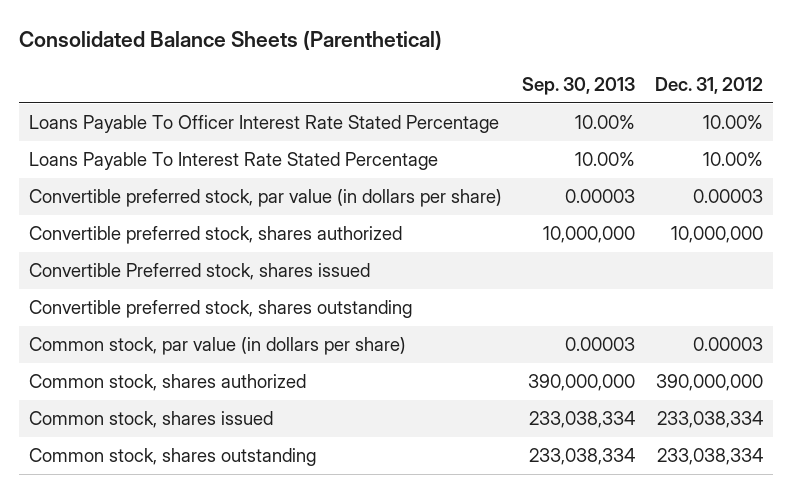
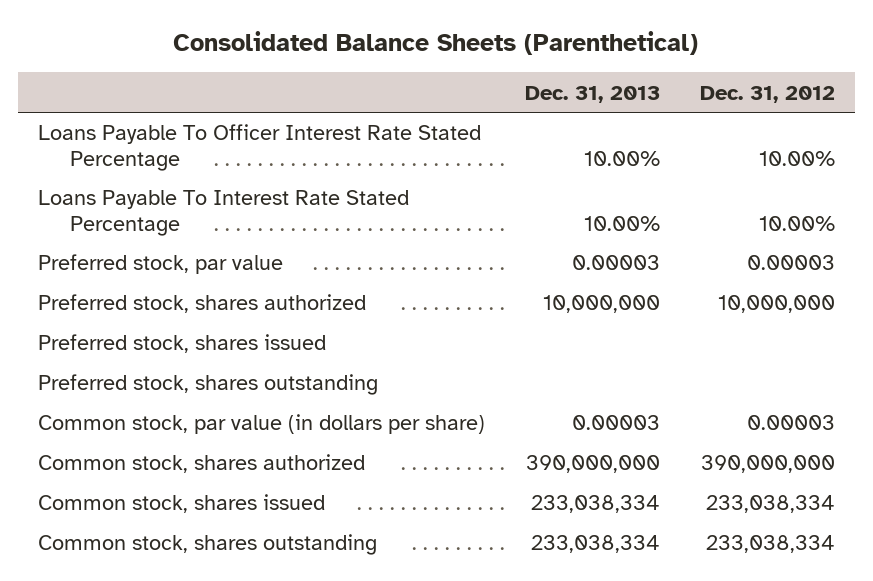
- | Sep. 30, 2013 | Dec. 31, 2012
+ | Dec. 31, 2013 | Dec. 31, 2012
- Convertible preferred stock, par value (in dollars per share) | 0.00003 | 0.00003
- Convertible preferred stock, shares authorized | 10,000,000 | 10,000,000
- Convertible Preferred stock, shares issued
- Convertible preferred stock, shares outstanding
+ Preferred stock, par value | 0.00003 | 0.00003
+ Preferred stock, shares authorized | 10,000,000 | 10,000,000
+ Preferred stock, shares issued
+ Preferred stock, shares outstanding

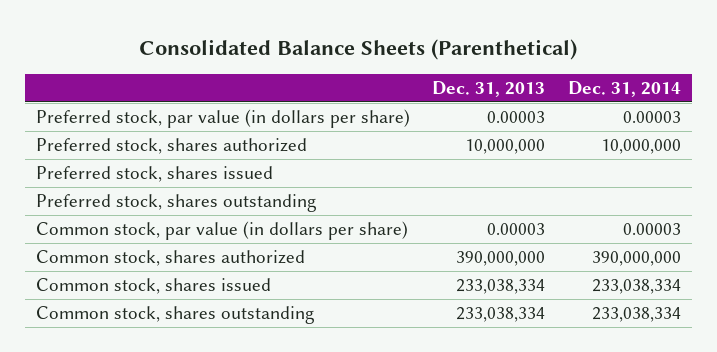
- | Dec. 31, 2013 | Dec. 31, 2012
+ | Dec. 31, 2013 | Dec. 31, 2014
- Loans Payable To Officer Interest Rate Stated Percentage | 10.00% | 10.00%
- Loans Payable To Interest Rate Stated Percentage | 10.00% | 10.00%
- Preferred stock, par value | 0.00003 | 0.00003
+ Preferred stock, par value (in dollars per share) | 0.00003 | 0.00003

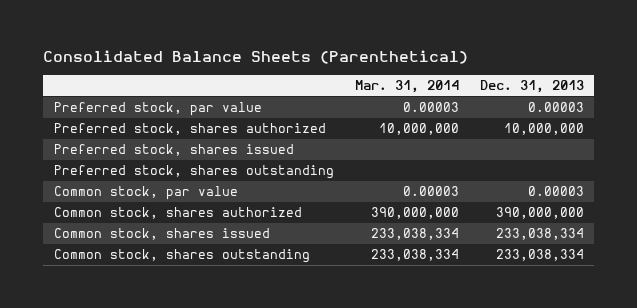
- | Dec. 31, 2013 | Dec. 31, 2014
+ | Mar. 31, 2014 | Dec. 31, 2013
- Preferred stock, par value (in dollars per share) | 0.00003 | 0.00003
+ Preferred stock, par value | 0.00003 | 0.00003
- Common stock, par value (in dollars per share) | 0.00003 | 0.00003
+ Common stock, par value | 0.00003 | 0.00003

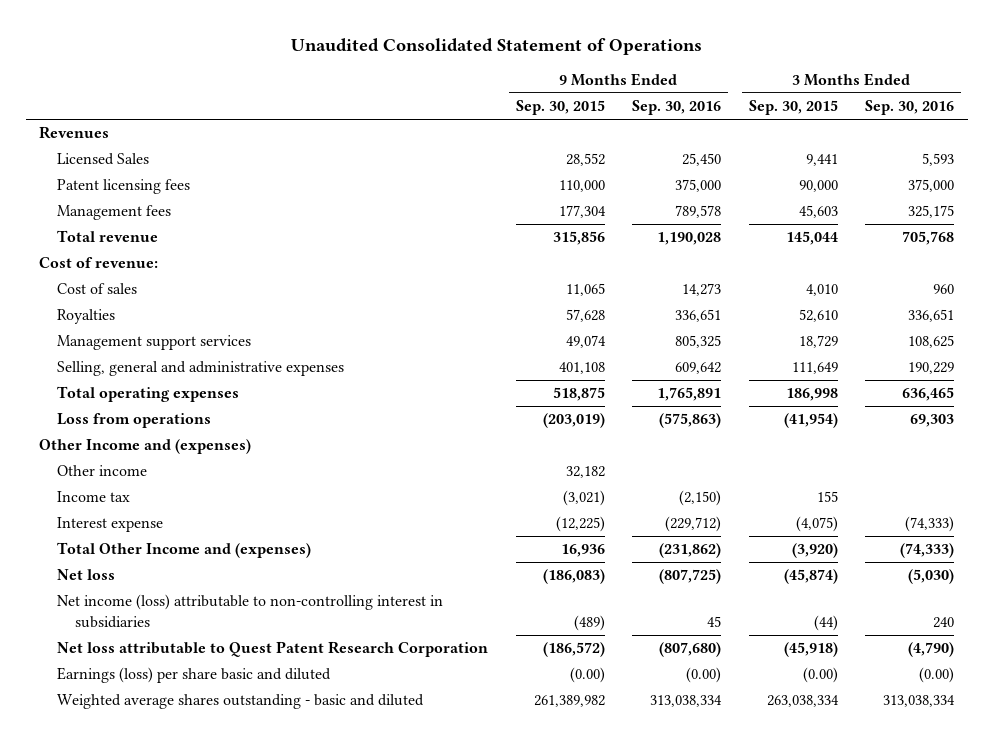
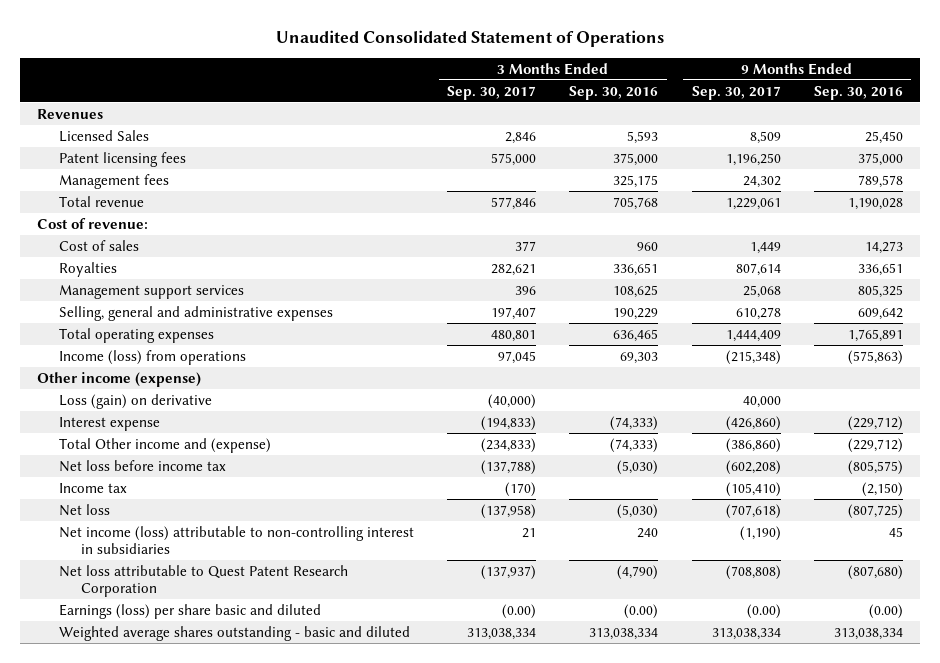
- | 9 Months Ended Sep. 30, 2015 | 9 Months Ended Sep. 30, 2016 | 3 Months Ended Sep. 30, 2015 | 3 Months Ended Sep. 30, 2016
+ | 3 Months Ended Sep. 30, 2017 | 3 Months Ended Sep. 30, 2016 | 9 Months Ended Sep. 30, 2017 | 9 Months Ended Sep. 30, 2016
- Loss from operations | (203,019) | (575,863) | (41,954) | 69,303
- Other Income and (expenses)
- Other income | 32,182 | | |
+ Income (loss) from operations | 97,045 | 69,303 | (215,348) | (575,863)
+ Other income (expense)
+ Loss (gain) on derivative | (40,000) | | 40,000 |
- Total Other Income and (expenses) | 16,936 | (231,862) | (3,920) | (74,333)
+ Total Other income and (expense) | (234,833) | (74,333) | (386,860) | (229,712)
+ Net loss before income tax | (137,788) | (5,030) | (602,208) | (805,575)
moved down: Income tax | (170) | | (105,410) | (2,150)

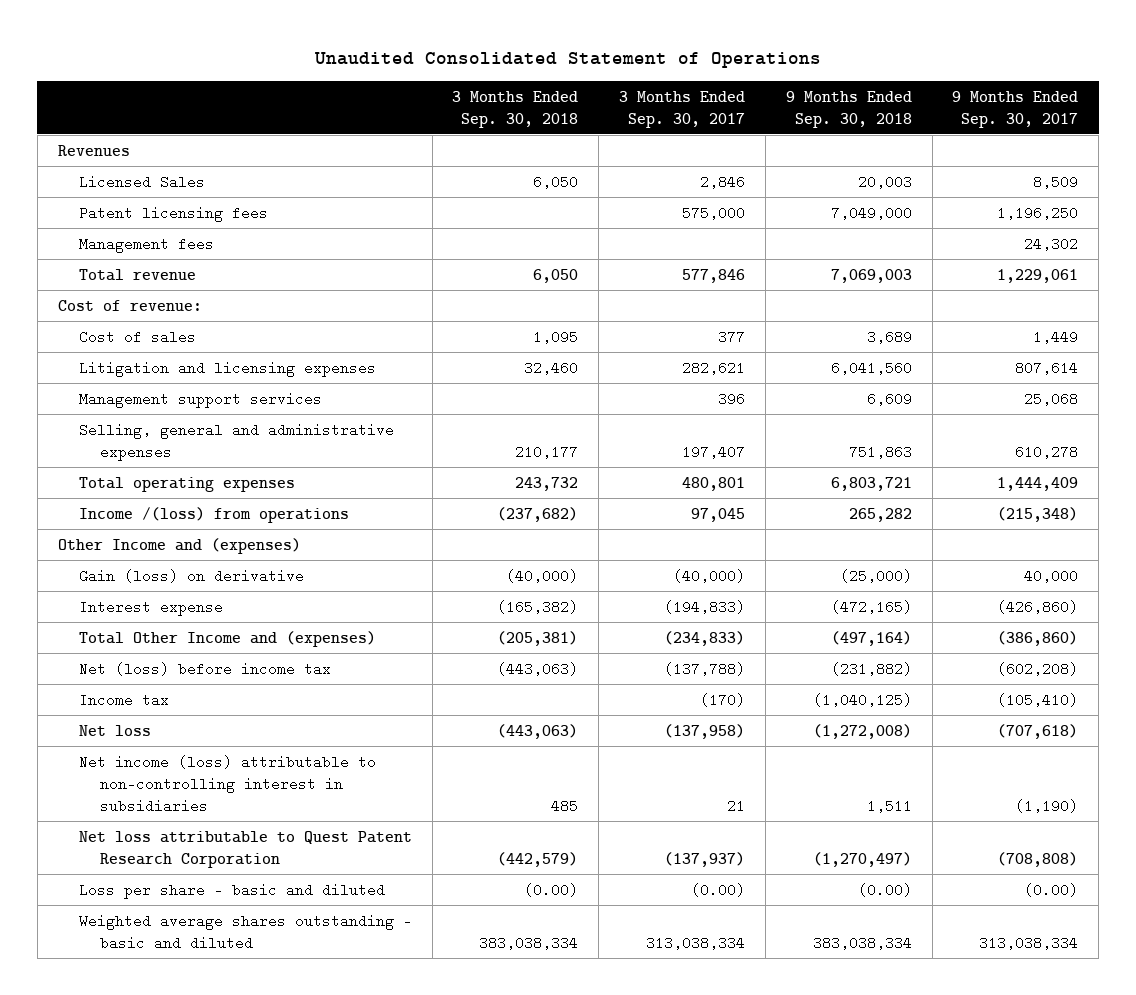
- | 3 Months Ended Sep. 30, 2017 | 3 Months Ended Sep. 30, 2016 | 9 Months Ended Sep. 30, 2017 | 9 Months Ended Sep. 30, 2016
+ | 3 Months Ended Sep. 30, 2018 | 3 Months Ended Sep. 30, 2017 | 9 Months Ended Sep. 30, 2018 | 9 Months Ended Sep. 30, 2017
- Royalties | 282,621 | 336,651 | 807,614 | 336,651
+ Litigation and licensing expenses | 32,460 | 282,621 | 6,041,560 | 807,614
- Income (loss) from operations | 97,045 | 69,303 | (215,348) | (575,863)
- Other income (expense)
- Loss (gain) on derivative | (40,000) | | 40,000 |
+ Income /(loss) from operations | (237,682) | 97,045 | 265,282 | (215,348)
+ Other Income and (expenses)
+ Gain (loss) on derivative | (40,000) | (40,000) | (25,000) | 40,000
- Total Other income and (expense) | (234,833) | (74,333) | (386,860) | (229,712)
- Net loss before income tax | (137,788) | (5,030) | (602,208) | (805,575)
+ Total Other Income and (expenses) | (205,381) | (234,833) | (497,164) | (386,860)
+ Net (loss) before income tax | (443,063) | (137,788) | (231,882) | (602,208)
- Earnings (loss) per share basic and diluted | (0.00) | (0.00) | (0.00) | (0.00)
+ Loss per share - basic and diluted | (0.00) | (0.00) | (0.00) | (0.00)

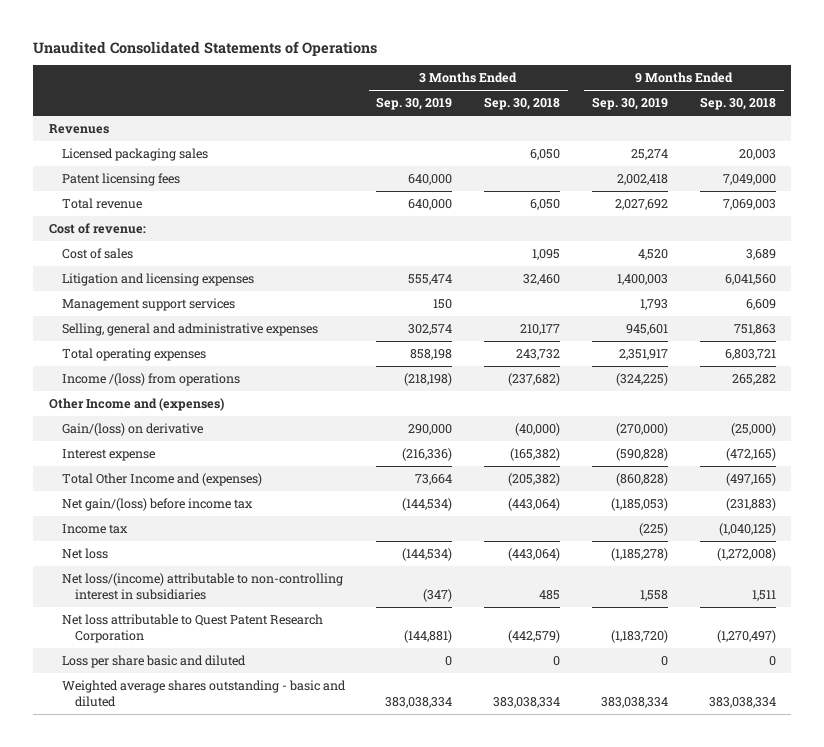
- Unaudited Consolidated Statement of Operations
+ Unaudited Consolidated Statements of Operations
- | 3 Months Ended Sep. 30, 2018 | 3 Months Ended Sep. 30, 2017 | 9 Months Ended Sep. 30, 2018 | 9 Months Ended Sep. 30, 2017
+ | 3 Months Ended Sep. 30, 2019 | 3 Months Ended Sep. 30, 2018 | 9 Months Ended Sep. 30, 2019 | 9 Months Ended Sep. 30, 2018
- Licensed Sales | 6,050 | 2,846 | 20,003 | 8,509
+ Licensed packaging sales | | 6,050 | 25,274 | 20,003
- Management fees | | | | 24,302
- Gain (loss) on derivative | (40,000) | (40,000) | (25,000) | 40,000
+ Gain/(loss) on derivative | 290,000 | (40,000) | (270,000) | (25,000)
- Total Other Income and (expenses) | (205,381) | (234,833) | (497,164) | (386,860)
- Net (loss) before income tax | (443,063) | (137,788) | (231,882) | (602,208)
+ Total Other Income and (expenses) | 73,664 | (205,382) | (860,828) | (497,165)
+ Net gain/(loss) before income tax | (144,534) | (443,064) | (1,185,053) | (231,883)
- Net loss | (443,063) | (137,958) | (1,272,008) | (707,618)
- Net income (loss) attributable to non-controlling interest in subsidiaries | 485 | 21 | 1,511 | (1,190)
+ Net loss | (144,534) | (443,064) | (1,185,278) | (1,272,008)
+ Net loss/(income) attributable to non-controlling interest in subsidiaries | (347) | 485 | 1,558 | 1,511
- Loss per share - basic and diluted | (0.00) | (0.00) | (0.00) | (0.00)
+ Loss per share basic and diluted | 0 | 0 | 0 | 0

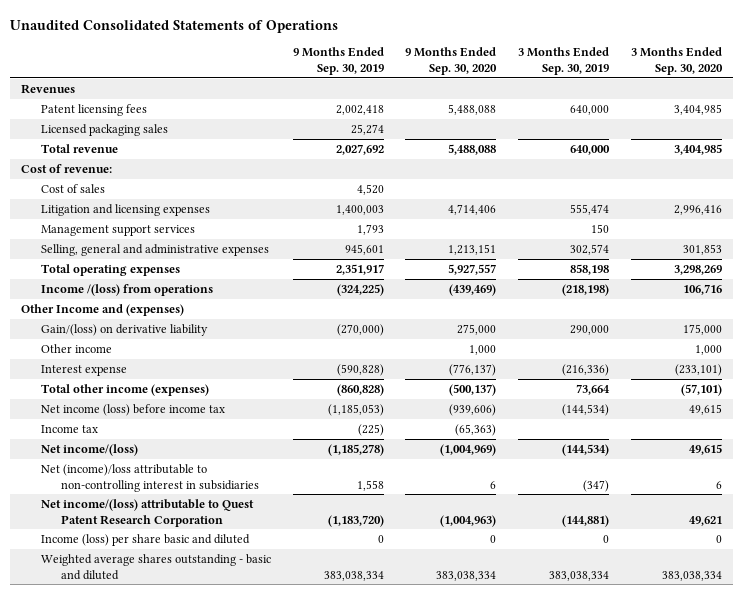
- | 3 Months Ended Sep. 30, 2019 | 3 Months Ended Sep. 30, 2018 | 9 Months Ended Sep. 30, 2019 | 9 Months Ended Sep. 30, 2018
+ | 9 Months Ended Sep. 30, 2019 | 9 Months Ended Sep. 30, 2020 | 3 Months Ended Sep. 30, 2019 | 3 Months Ended Sep. 30, 2020
moved down: Licensed packaging sales | 25,274 | | |
- Gain/(loss) on derivative | 290,000 | (40,000) | (270,000) | (25,000)
+ Gain/(loss) on derivative liability | (270,000) | 275,000 | 290,000 | 175,000
+ Other income | | 1,000 | | 1,000
- Total Other Income and (expenses) | 73,664 | (205,382) | (860,828) | (497,165)
- Net gain/(loss) before income tax | (144,534) | (443,064) | (1,185,053) | (231,883)
+ Total other income (expenses) | (860,828) | (500,137) | 73,664 | (57,101)
+ Net income (loss) before income tax | (1,185,053) | (939,606) | (144,534) | 49,615
- Net loss | (144,534) | (443,064) | (1,185,278) | (1,272,008)
- Net loss/(income) attributable to non-controlling interest in subsidiaries | (347) | 485 | 1,558 | 1,511
- Net loss attributable to Quest Patent Research Corporation | (144,881) | (442,579) | (1,183,720) | (1,270,497)
- Loss per share basic and diluted | 0 | 0 | 0 | 0
+ Net income/(loss) | (1,185,278) | (1,004,969) | (144,534) | 49,615
+ Net (income)/loss attributable to non-controlling interest in subsidiaries | 1,558 | 6 | (347) | 6
+ Net income/(loss) attributable to Quest Patent Research Corporation | (1,183,720) | (1,004,963) | (144,881) | 49,621
+ Income (loss) per share basic and diluted | 0 | 0 | 0 | 0

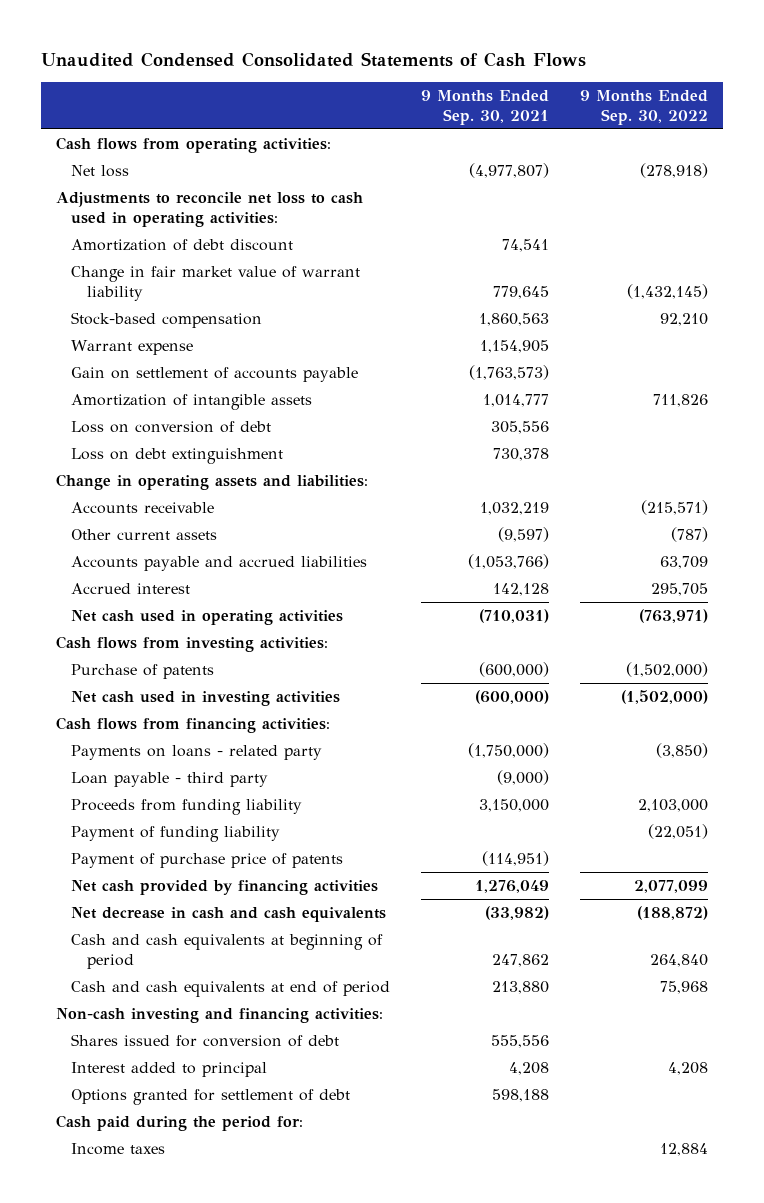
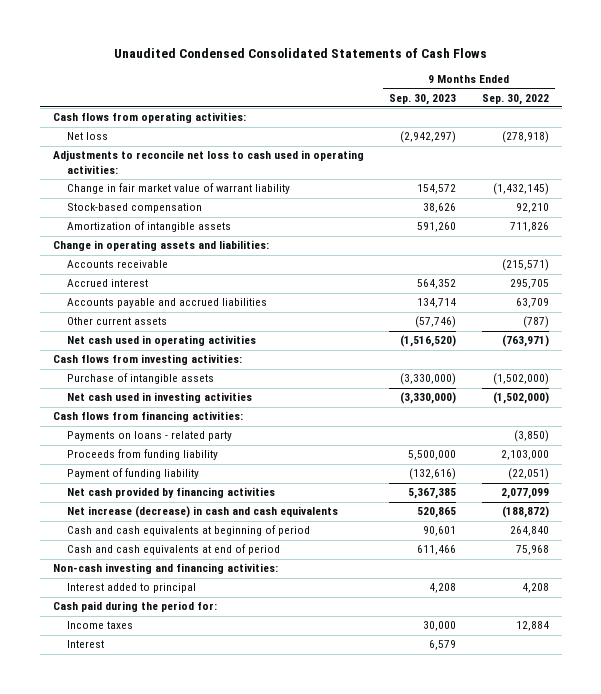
- | 9 Months Ended Sep. 30, 2021 | 9 Months Ended Sep. 30, 2022
+ | 9 Months Ended Sep. 30, 2023 | 9 Months Ended Sep. 30, 2022
- Amortization of debt discount | 74,541 |
- Warrant expense | 1,154,905 |
- Gain on settlement of accounts payable | (1,763,573) |
- Loss on conversion of debt | 305,556 |
- Loss on debt extinguishment | 730,378 |
moved down: Accounts payable and accrued liabilities | 134,714 | 63,709
moved down: Other current assets | (57,746) | (787)
- Purchase of patents | (600,000) | (1,502,000)
+ Purchase of intangible assets | (3,330,000) | (1,502,000)
- Loan payable - third party | (9,000) |
- Payment of purchase price of patents | (114,951) |
- Net decrease in cash and cash equivalents | (33,982) | (188,872)
+ Net increase (decrease) in cash and cash equivalents | 520,865 | (188,872)
- Shares issued for conversion of debt | 555,556 |
- Options granted for settlement of debt | 598,188 |
+ Interest | 6,579 |

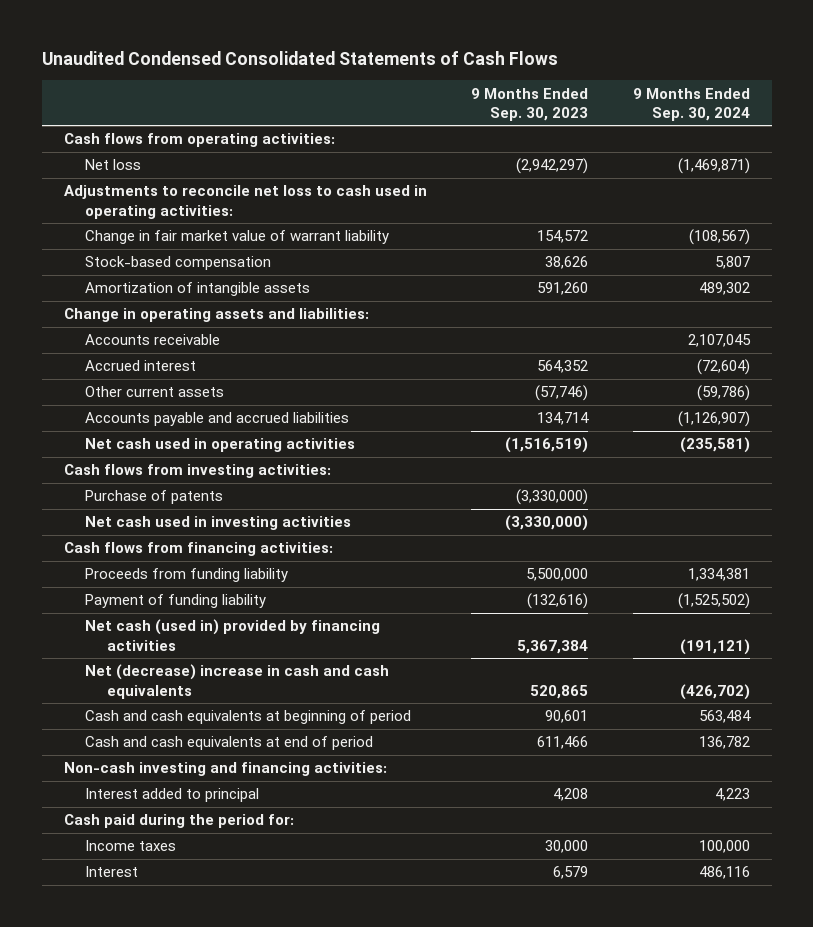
- | 9 Months Ended Sep. 30, 2023 | 9 Months Ended Sep. 30, 2022
+ | 9 Months Ended Sep. 30, 2023 | 9 Months Ended Sep. 30, 2024
- Net cash used in operating activities | (1,516,520) | (763,971)
moved down: Accounts payable and accrued liabilities | 134,714 | (1,126,907)
+ Net cash used in operating activities | (1,516,519) | (235,581)
- Purchase of intangible assets | (3,330,000) | (1,502,000)
+ Purchase of patents | (3,330,000) |
- Payments on loans - related party | | (3,850)
- Net cash provided by financing activities | 5,367,385 | 2,077,099
- Net increase (decrease) in cash and cash equivalents | 520,865 | (188,872)
+ Net cash (used in) provided by financing activities | 5,367,384 | (191,121)
+ Net (decrease) increase in cash and cash equivalents | 520,865 | (426,702)

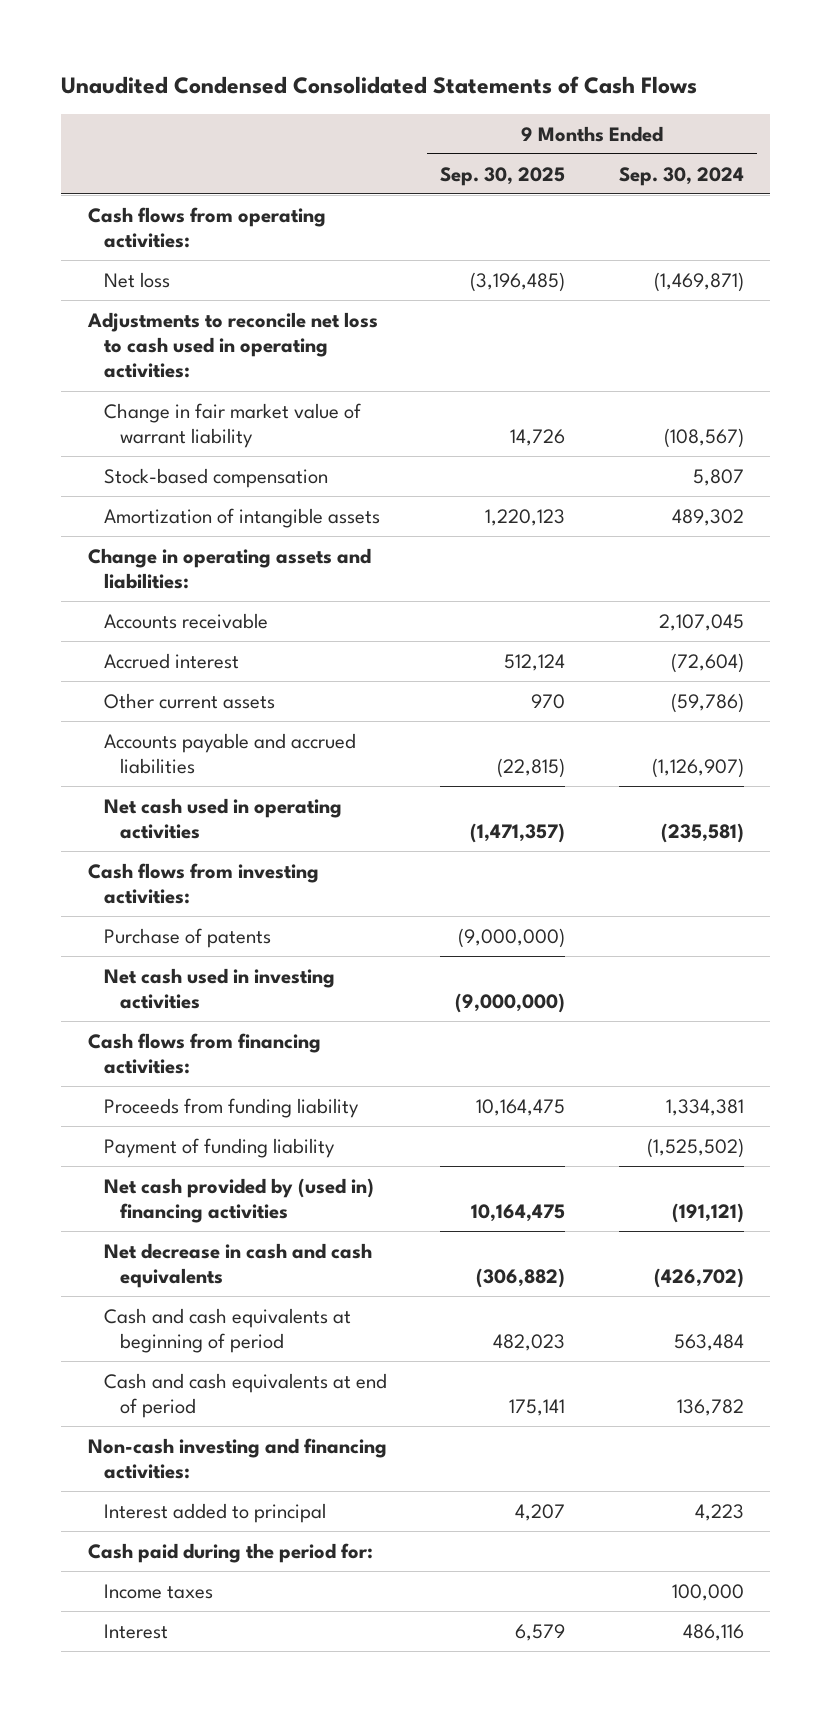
- | 9 Months Ended Sep. 30, 2023 | 9 Months Ended Sep. 30, 2024
+ | 9 Months Ended Sep. 30, 2025 | 9 Months Ended Sep. 30, 2024
- Net cash (used in) provided by financing activities | 5,367,384 | (191,121)
- Net (decrease) increase in cash and cash equivalents | 520,865 | (426,702)
+ Net cash provided by (used in) financing activities | 10,164,475 | (191,121)
+ Net decrease in cash and cash equivalents | (306,882) | (426,702)

